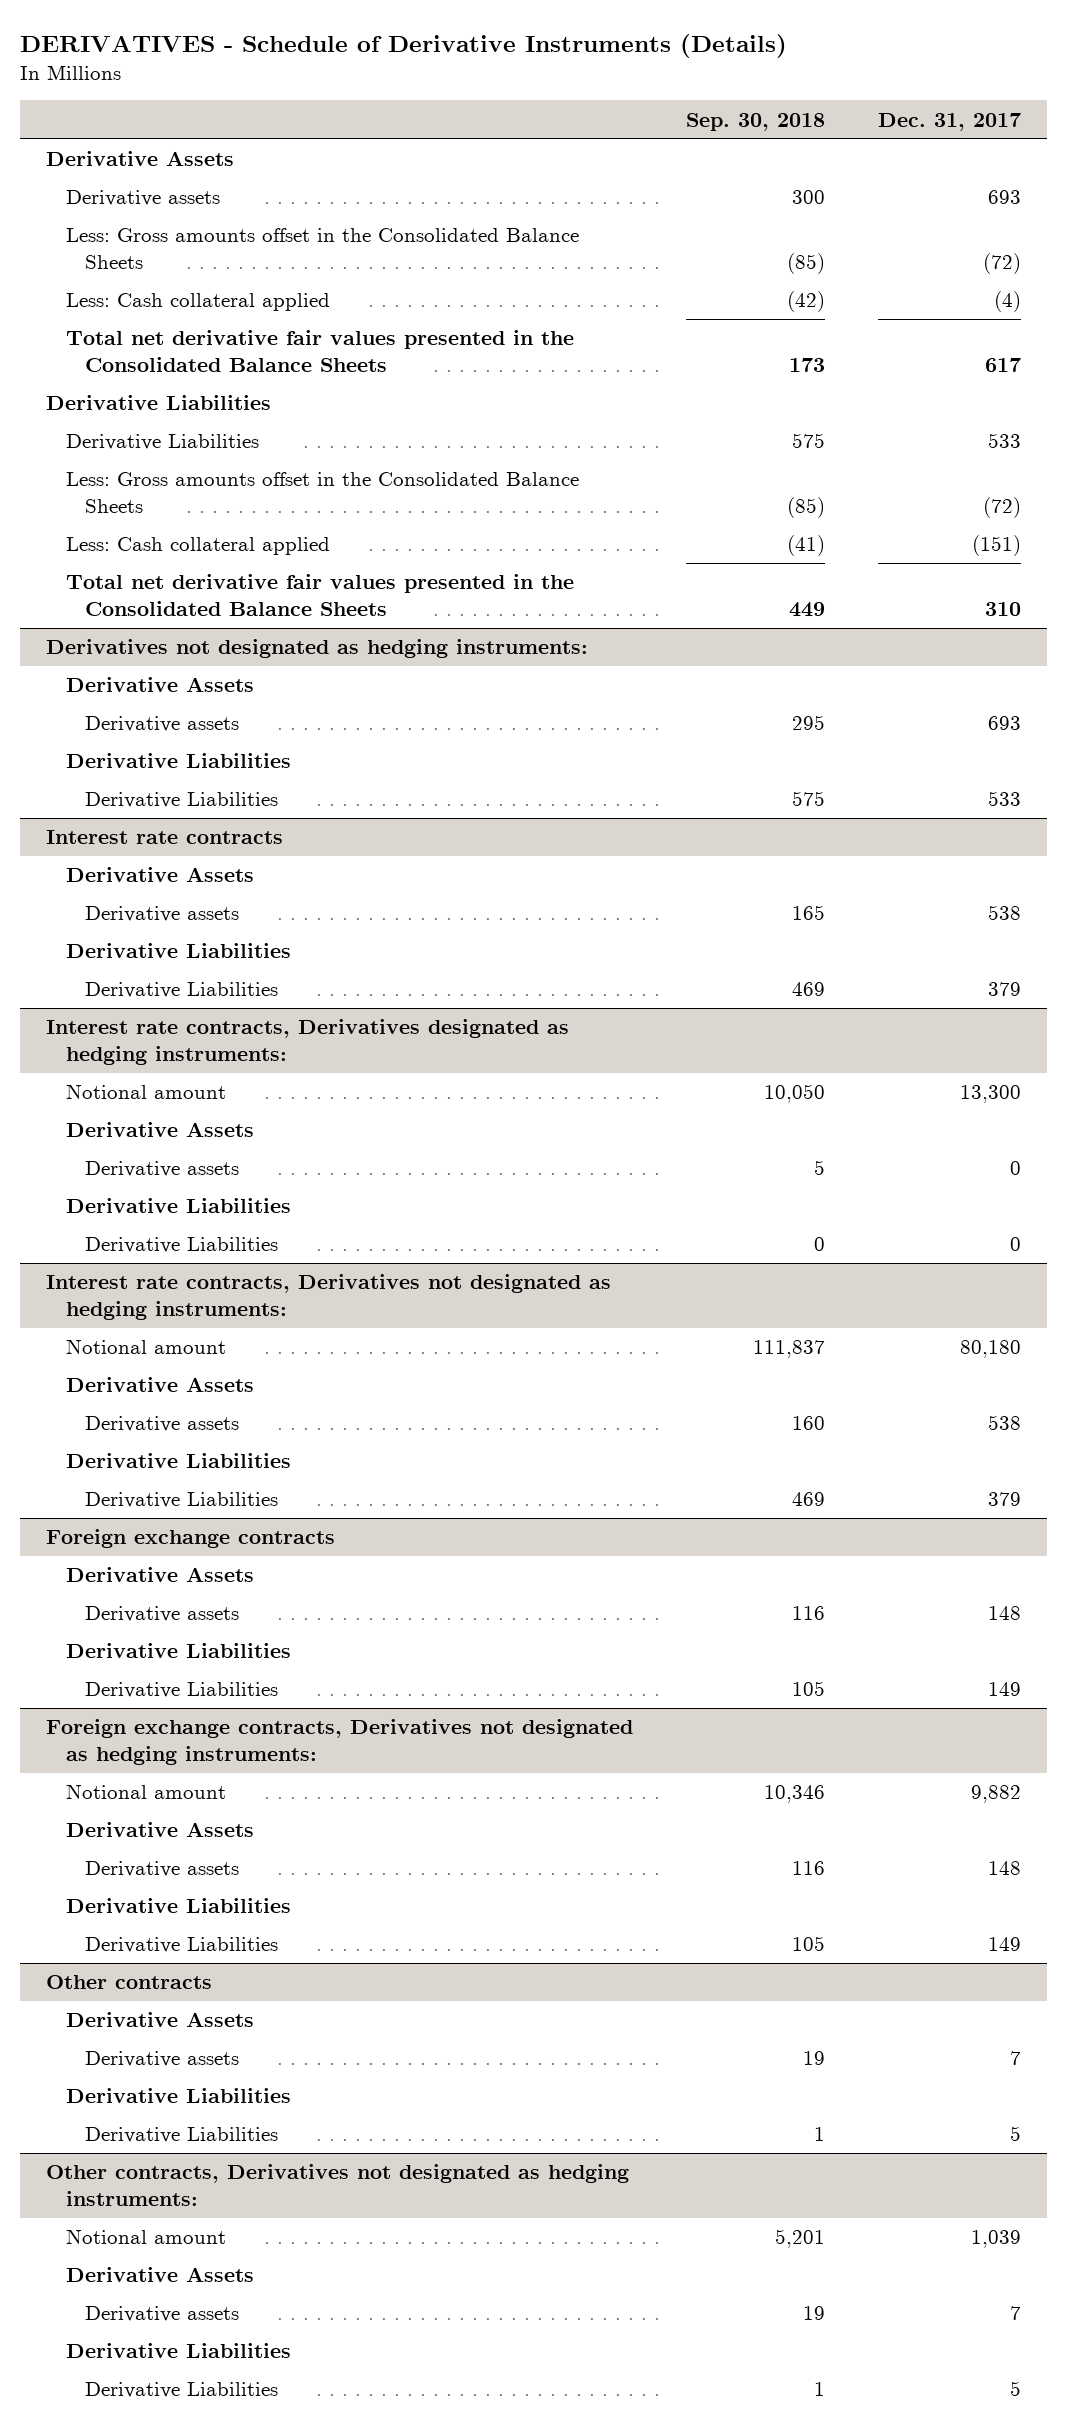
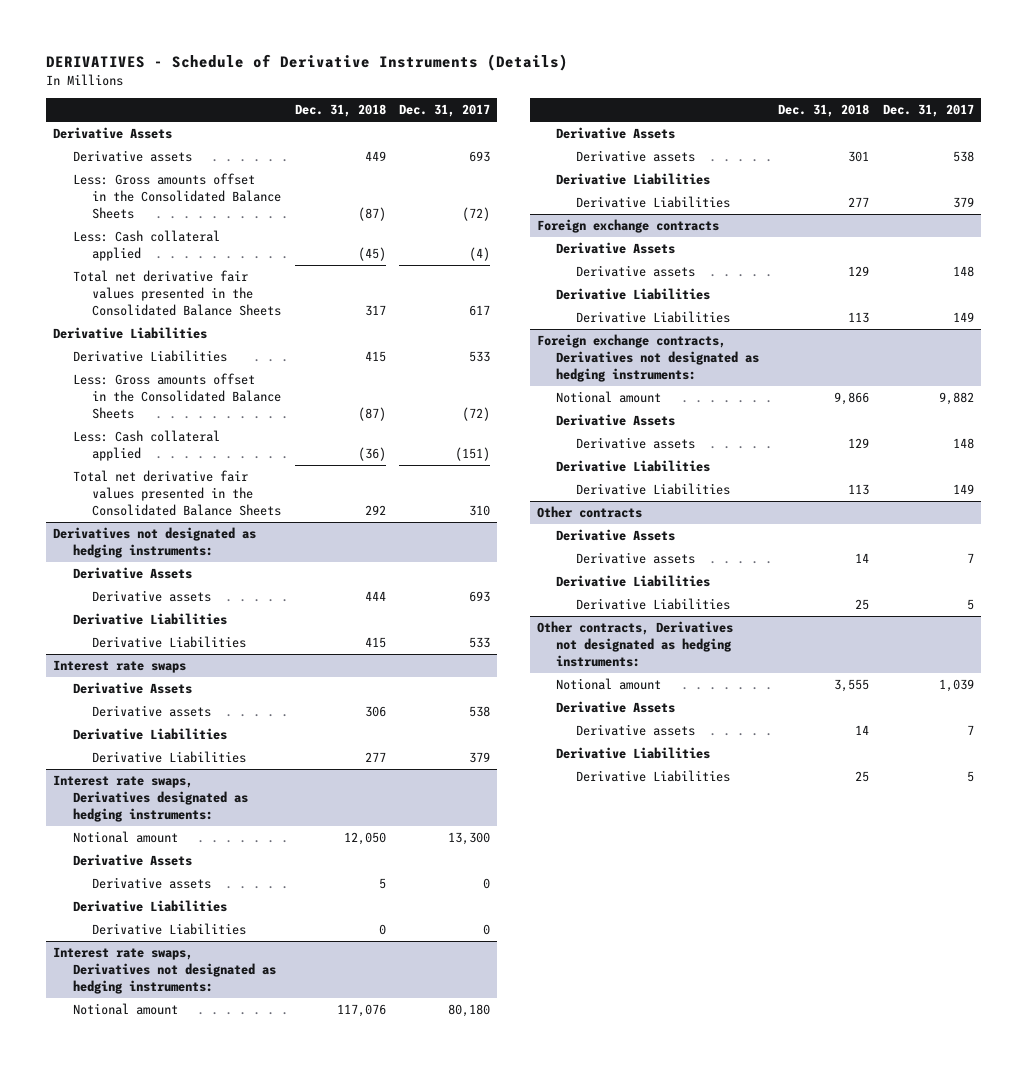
- | Sep. 30, 2018 | Dec. 31, 2017
+ | Dec. 31, 2018 | Dec. 31, 2017
- Interest rate contracts
+ Interest rate swaps
- Interest rate contracts, Derivatives designated as hedging instruments:
+ Interest rate swaps, Derivatives designated as hedging instruments:
- Interest rate contracts, Derivatives not designated as hedging instruments:
+ Interest rate swaps, Derivatives not designated as hedging instruments:

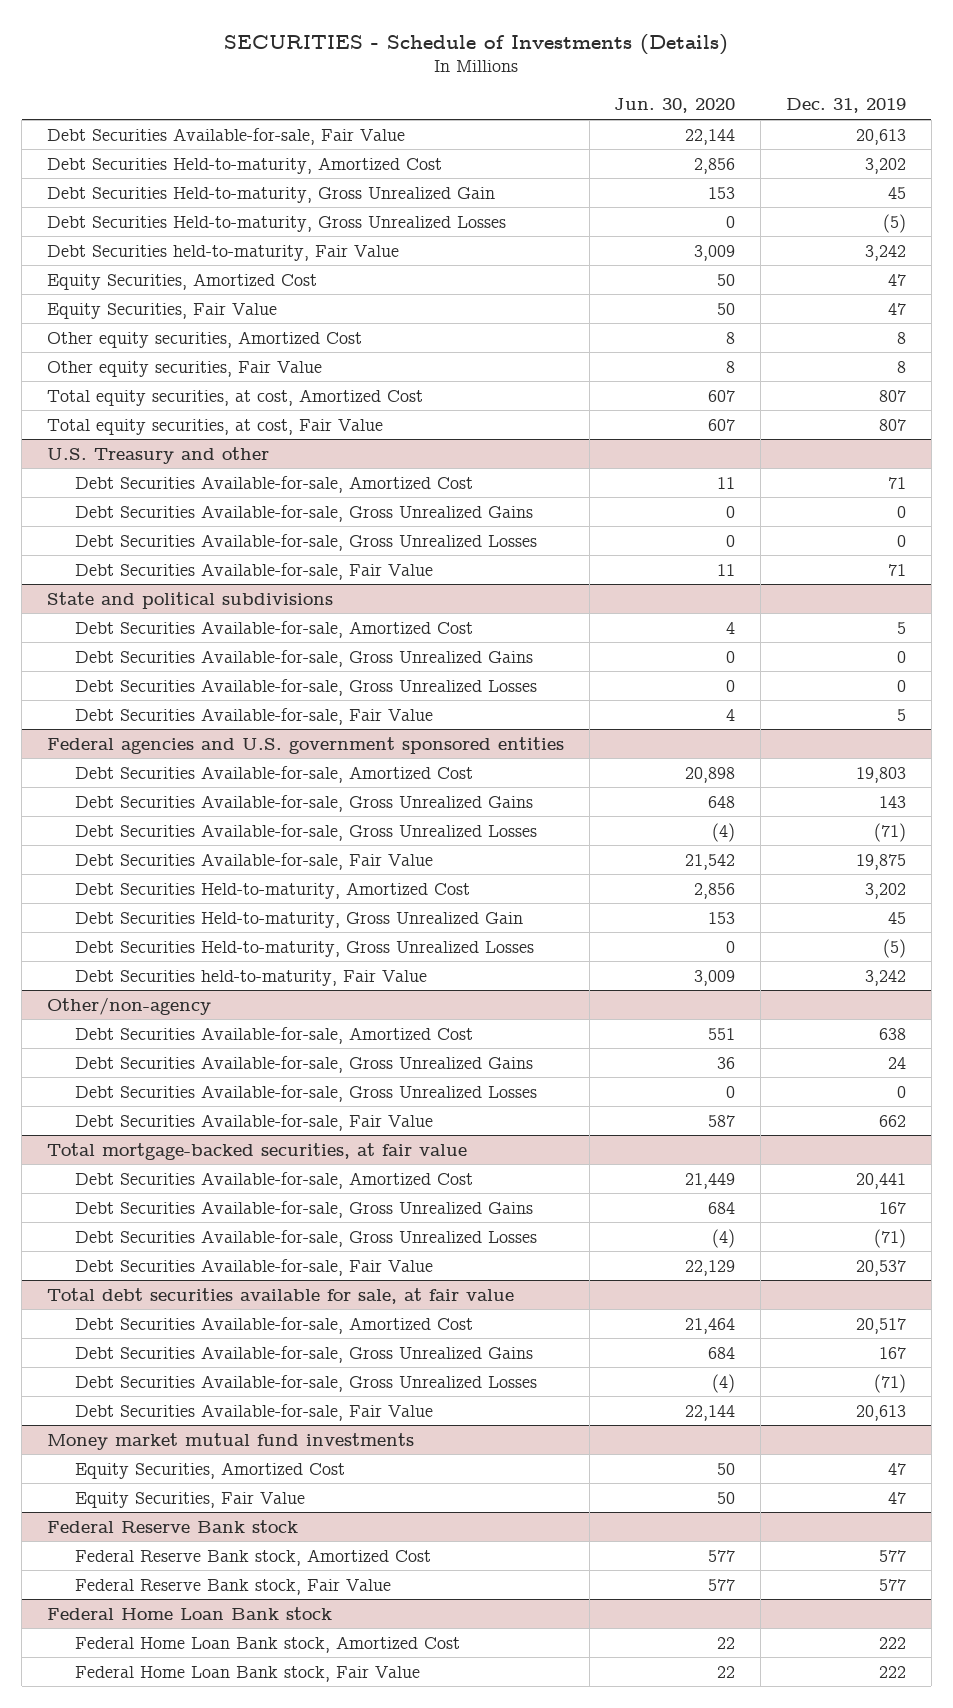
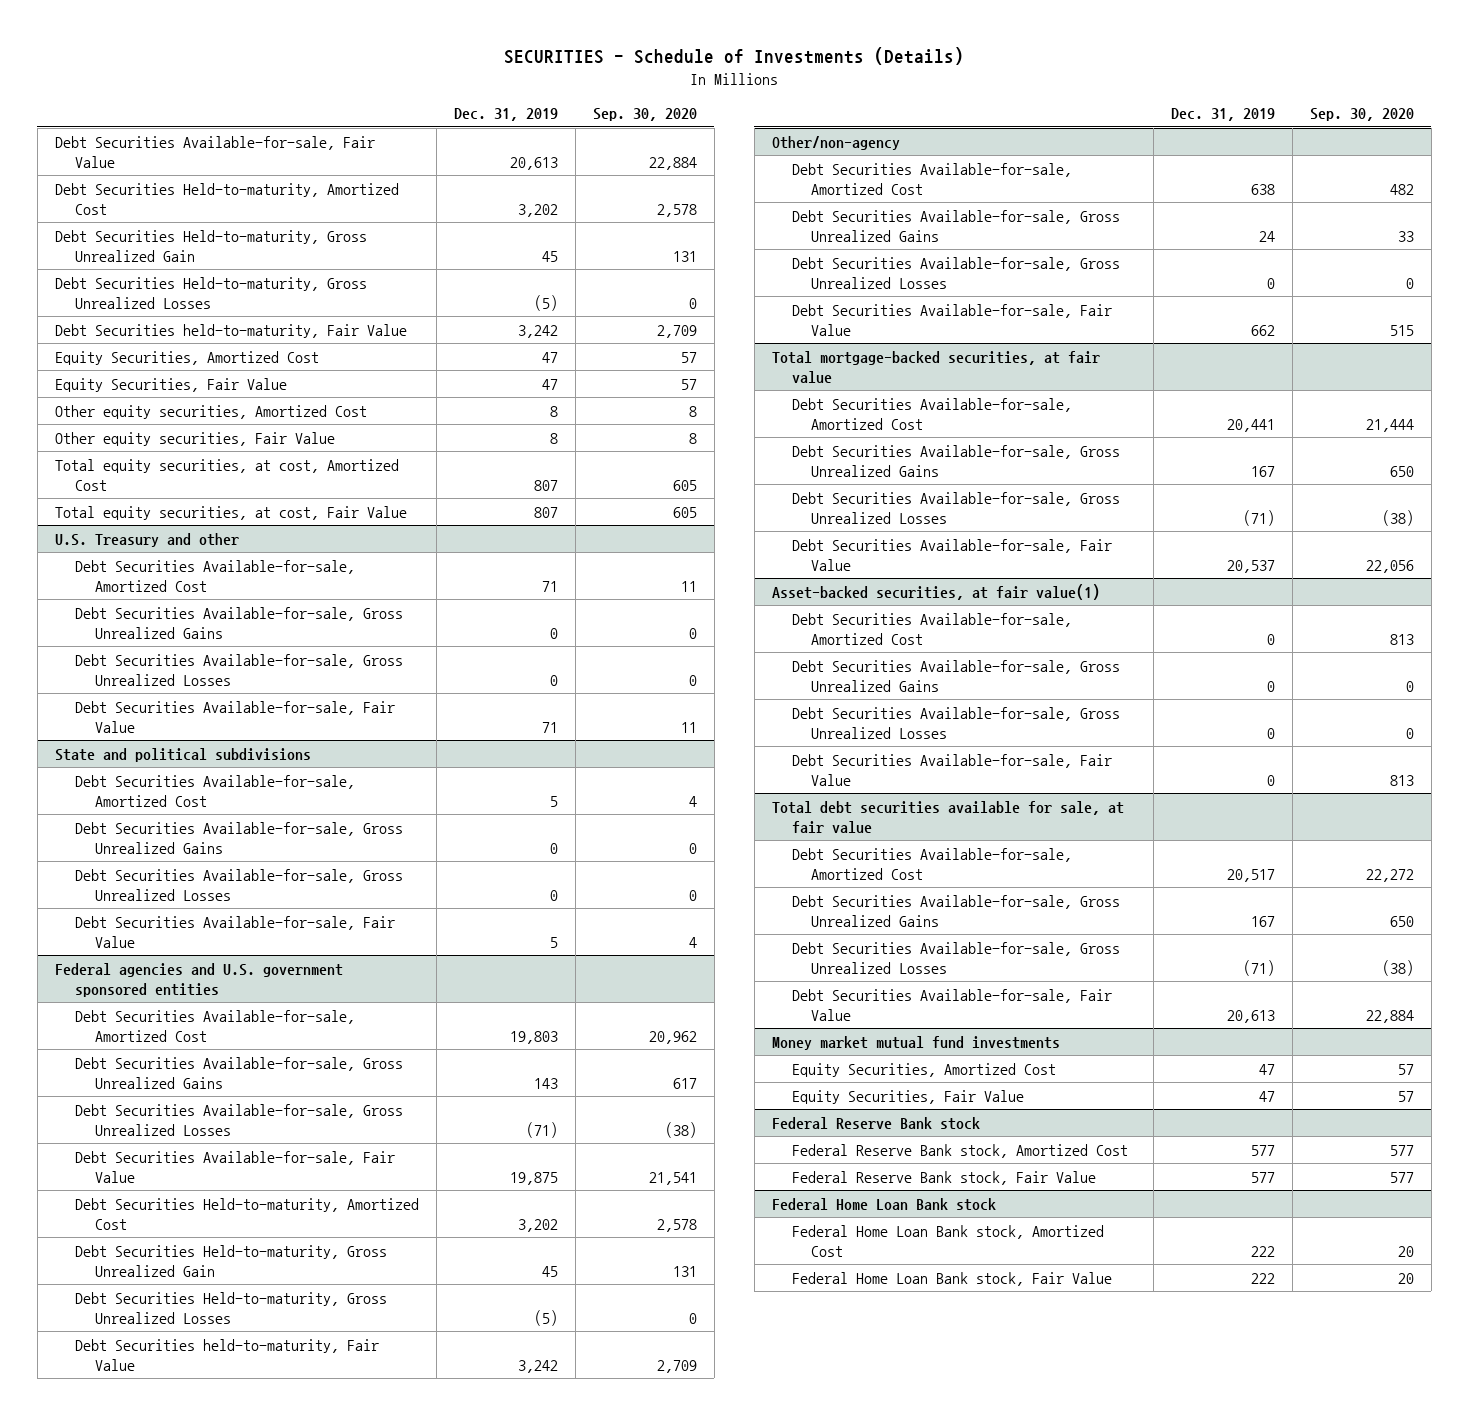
- | Jun. 30, 2020 | Dec. 31, 2019
+ | Dec. 31, 2019 | Sep. 30, 2020
+ Asset-backed securities, at fair value(1)
+ Debt Securities Available-for-sale, Amortized Cost | 0 | 813
+ Debt Securities Available-for-sale, Gross Unrealized Gains | 0 | 0
+ Debt Securities Available-for-sale, Gross Unrealized Losses | 0 | 0
+ Debt Securities Available-for-sale, Fair Value | 0 | 813

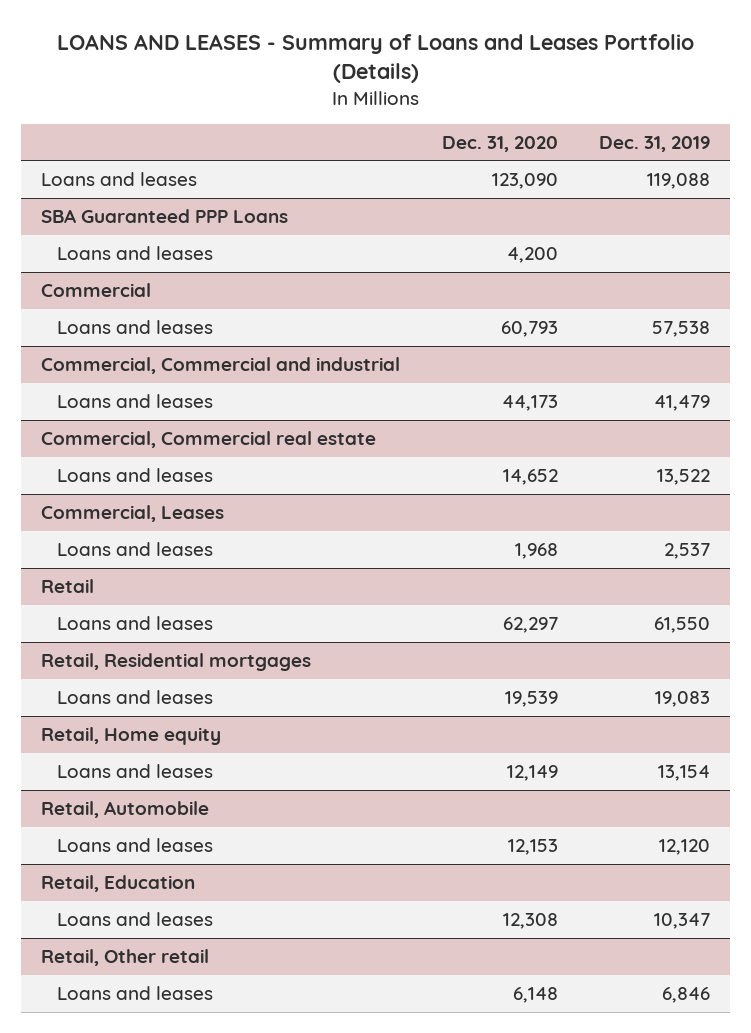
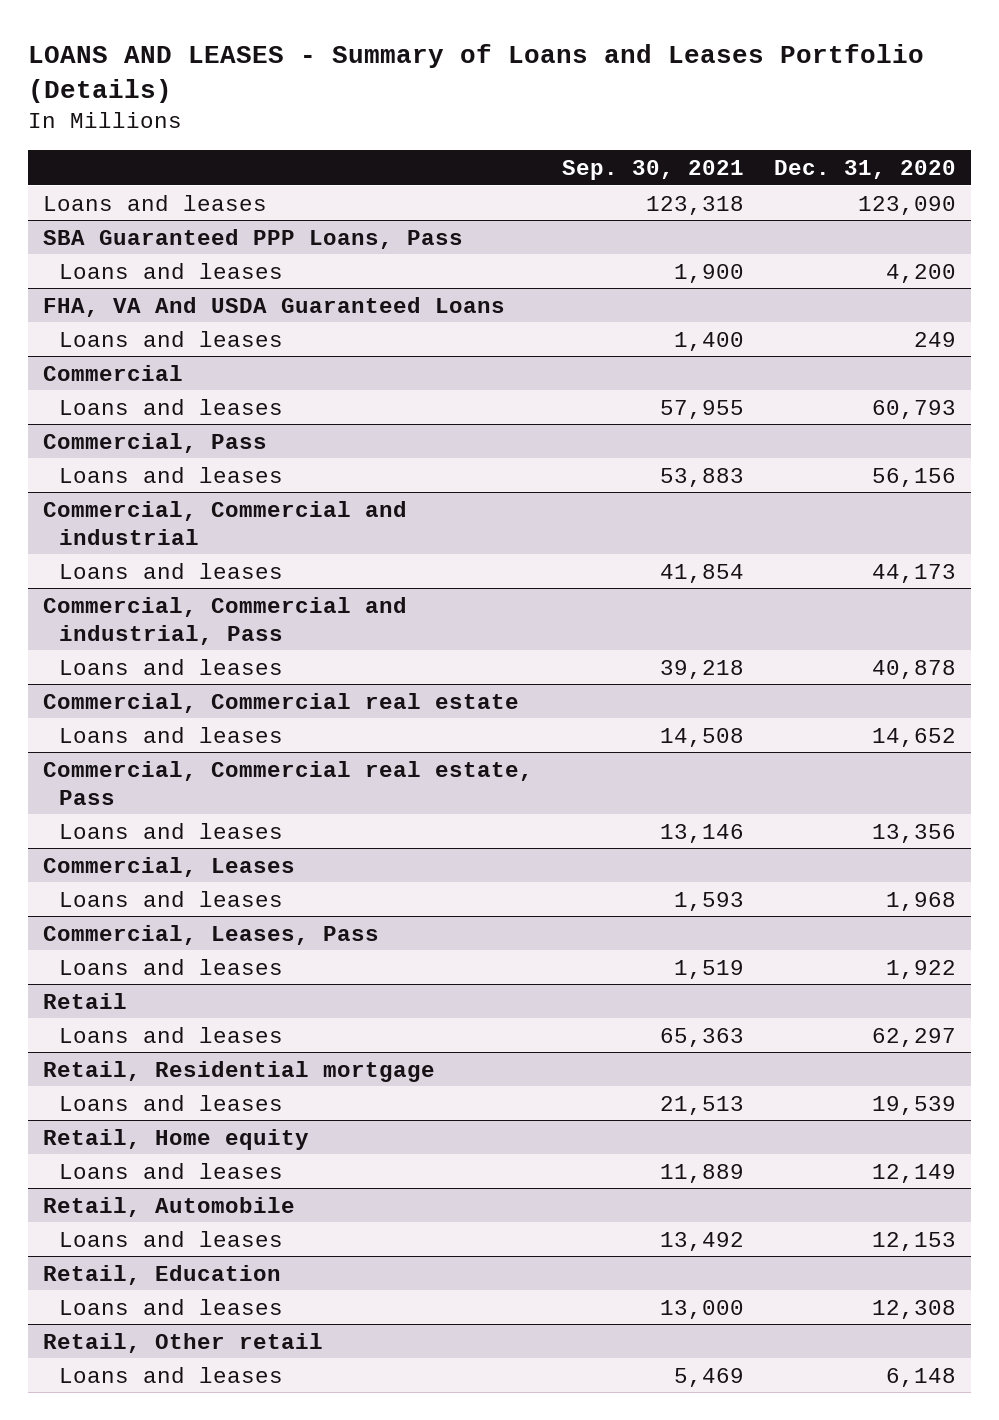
- | Dec. 31, 2020 | Dec. 31, 2019
+ | Sep. 30, 2021 | Dec. 31, 2020
- SBA Guaranteed PPP Loans
+ SBA Guaranteed PPP Loans, Pass
+ FHA, VA And USDA Guaranteed Loans
+ Loans and leases | 1,400 | 249
+ Commercial, Pass
+ Loans and leases | 53,883 | 56,156
+ Commercial, Commercial and industrial, Pass
+ Loans and leases | 39,218 | 40,878
+ Commercial, Commercial real estate, Pass
+ Loans and leases | 13,146 | 13,356
+ Commercial, Leases, Pass
+ Loans and leases | 1,519 | 1,922
- Retail, Residential mortgages
+ Retail, Residential mortgage

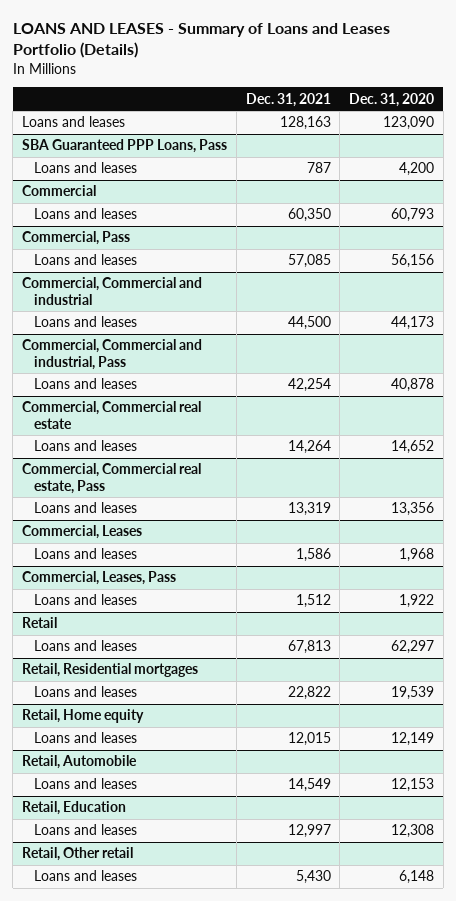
- | Sep. 30, 2021 | Dec. 31, 2020
+ | Dec. 31, 2021 | Dec. 31, 2020
- FHA, VA And USDA Guaranteed Loans
- Loans and leases | 1,400 | 249
- Retail, Residential mortgage
+ Retail, Residential mortgages

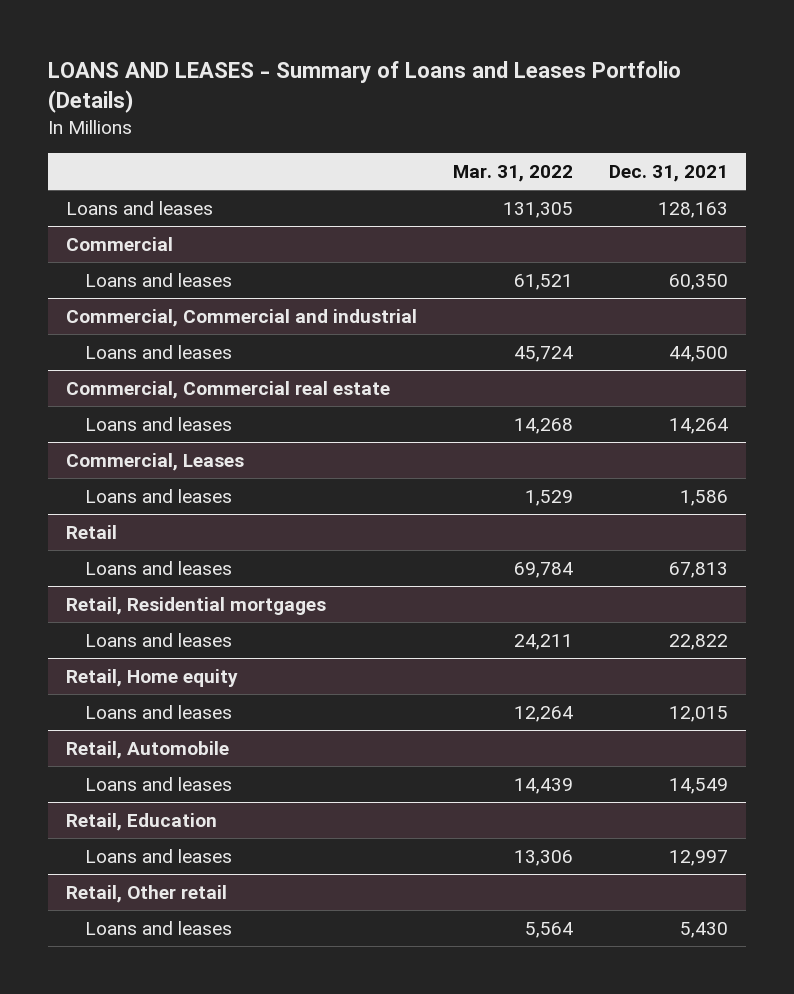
- | Dec. 31, 2021 | Dec. 31, 2020
+ | Mar. 31, 2022 | Dec. 31, 2021
- SBA Guaranteed PPP Loans, Pass
- Loans and leases | 787 | 4,200
- Commercial, Pass
- Loans and leases | 57,085 | 56,156
- Commercial, Commercial and industrial, Pass
- Loans and leases | 42,254 | 40,878
- Commercial, Commercial real estate, Pass
- Loans and leases | 13,319 | 13,356
- Commercial, Leases, Pass
- Loans and leases | 1,512 | 1,922

